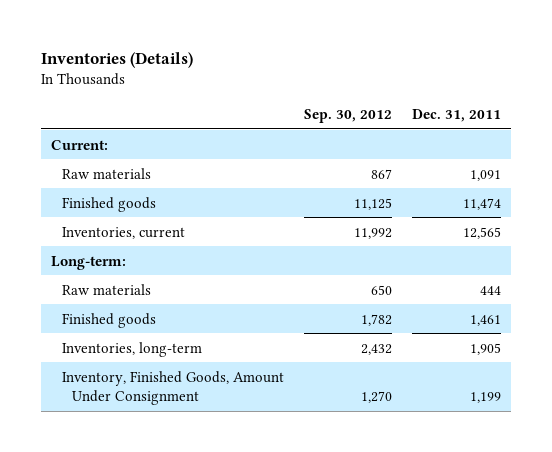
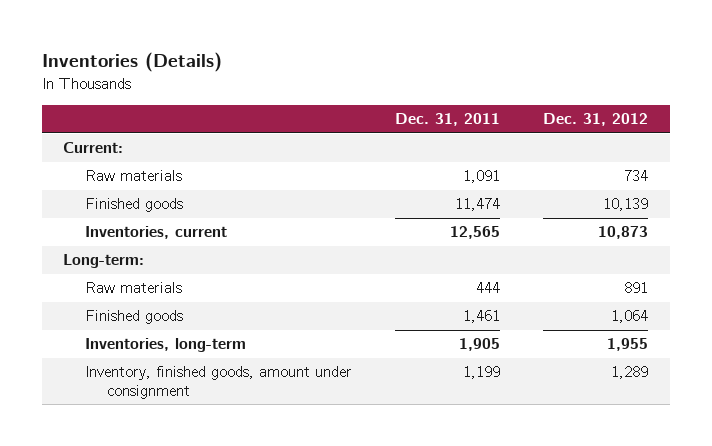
- | Sep. 30, 2012 | Dec. 31, 2011
+ | Dec. 31, 2011 | Dec. 31, 2012
- Inventory, Finished Goods, Amount Under Consignment | 1,270 | 1,199
+ Inventory, finished goods, amount under consignment | 1,199 | 1,289

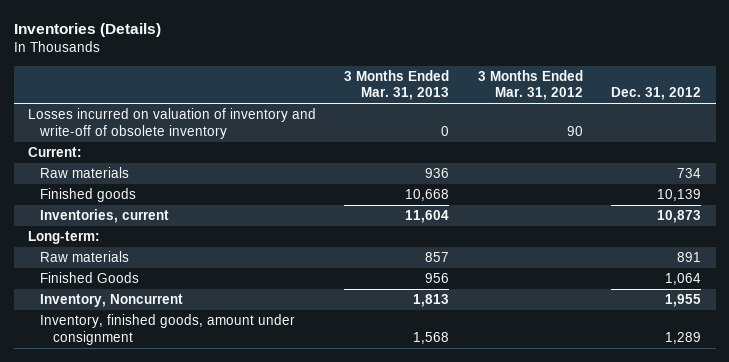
- | Dec. 31, 2011 | Dec. 31, 2012
+ | 3 Months Ended Mar. 31, 2013 | 3 Months Ended Mar. 31, 2012 | Dec. 31, 2012
+ Losses incurred on valuation of inventory and write-off of obsolete inventory | 0 | 90 |
- Finished goods | 1,461 | 1,064
- Inventories, long-term | 1,905 | 1,955
+ Finished Goods | 956 | | 1,064
+ Inventory, Noncurrent | 1,813 | | 1,955

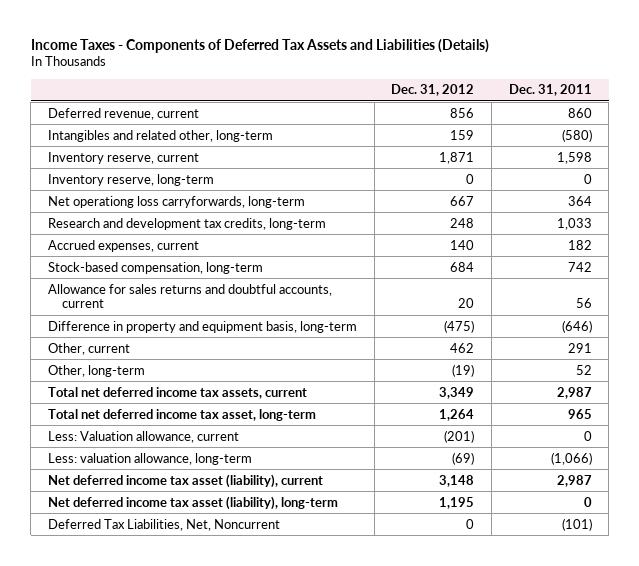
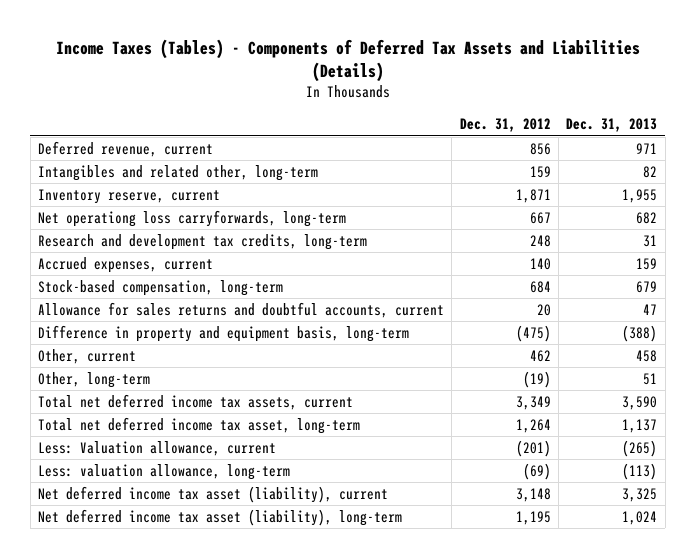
- Income Taxes - Components of Deferred Tax Assets and Liabilities (Details)
+ Income Taxes (Tables) - Components of Deferred Tax Assets and Liabilities (Details)
- | Dec. 31, 2012 | Dec. 31, 2011
+ | Dec. 31, 2012 | Dec. 31, 2013
- Inventory reserve, long-term | 0 | 0
- Deferred Tax Liabilities, Net, Noncurrent | 0 | (101)

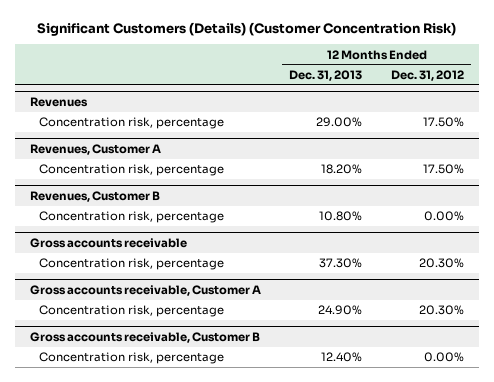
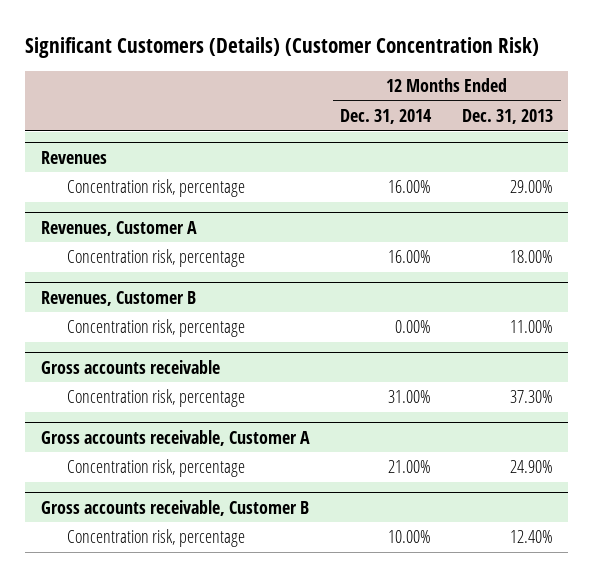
- | 12 Months Ended Dec. 31, 2013 | 12 Months Ended Dec. 31, 2012
+ | 12 Months Ended Dec. 31, 2014 | 12 Months Ended Dec. 31, 2013
@ Revenues, Customer A
- Concentration risk, percentage | 18.20% | 17.50%
+ Concentration risk, percentage | 16.00% | 18.00%
@ Revenues, Customer B
- Concentration risk, percentage | 10.80% | 0.00%
+ Concentration risk, percentage | 0.00% | 11.00%

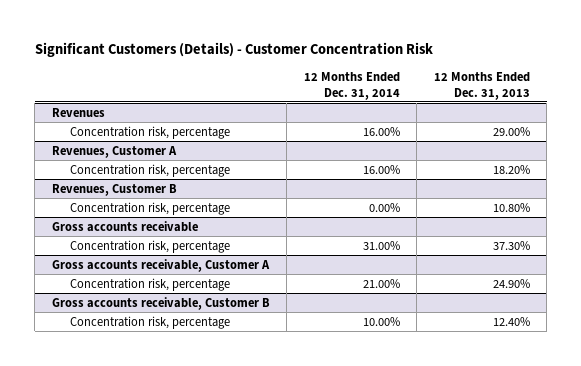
- Significant Customers (Details) (Customer Concentration Risk)
+ Significant Customers (Details) - Customer Concentration Risk
@ Revenues, Customer A
- Concentration risk, percentage | 16.00% | 18.00%
+ Concentration risk, percentage | 16.00% | 18.20%
@ Revenues, Customer B
- Concentration risk, percentage | 0.00% | 11.00%
+ Concentration risk, percentage | 0.00% | 10.80%

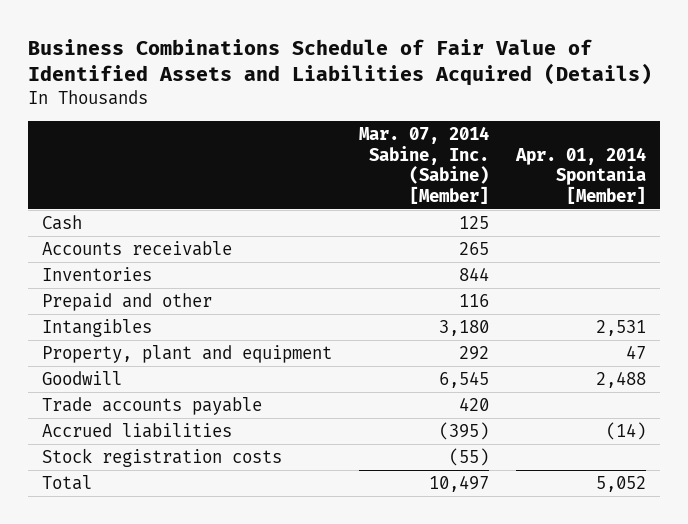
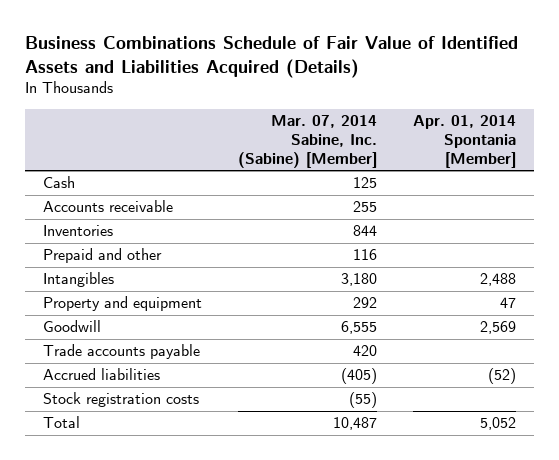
- Accounts receivable | 265 |
+ Accounts receivable | 255 |
- Intangibles | 3,180 | 2,531
- Property, plant and equipment | 292 | 47
- Goodwill | 6,545 | 2,488
+ Intangibles | 3,180 | 2,488
+ Property and equipment | 292 | 47
+ Goodwill | 6,555 | 2,569
- Accrued liabilities | (395) | (14)
+ Accrued liabilities | (405) | (52)
- Total | 10,497 | 5,052
+ Total | 10,487 | 5,052

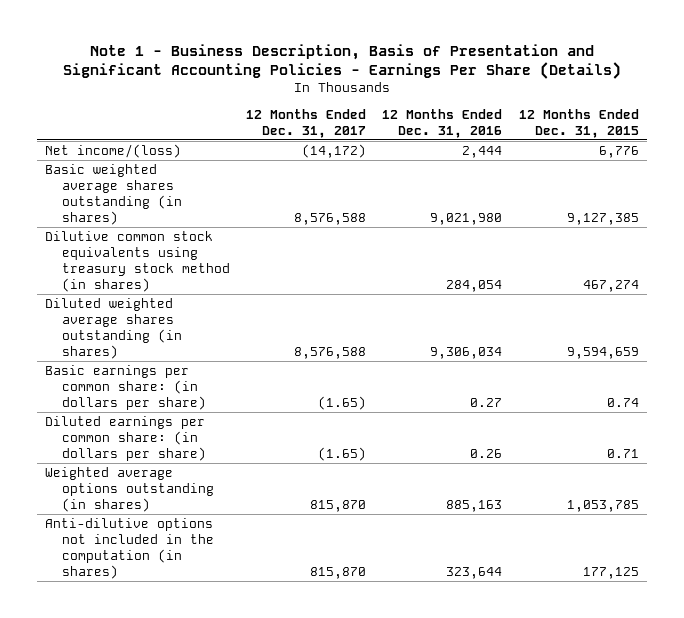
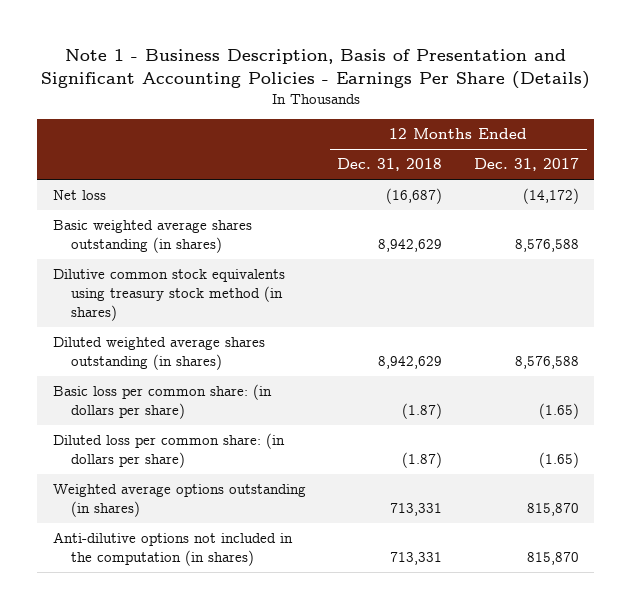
- | 12 Months Ended Dec. 31, 2017 | 12 Months Ended Dec. 31, 2016 | 12 Months Ended Dec. 31, 2015
+ | 12 Months Ended Dec. 31, 2018 | 12 Months Ended Dec. 31, 2017
- Net income/(loss) | (14,172) | 2,444 | 6,776
+ Net loss | (16,687) | (14,172)
- Basic earnings per common share: (in dollars per share) | (1.65) | 0.27 | 0.74
- Diluted earnings per common share: (in dollars per share) | (1.65) | 0.26 | 0.71
+ Basic loss per common share: (in dollars per share) | (1.87) | (1.65)
+ Diluted loss per common share: (in dollars per share) | (1.87) | (1.65)

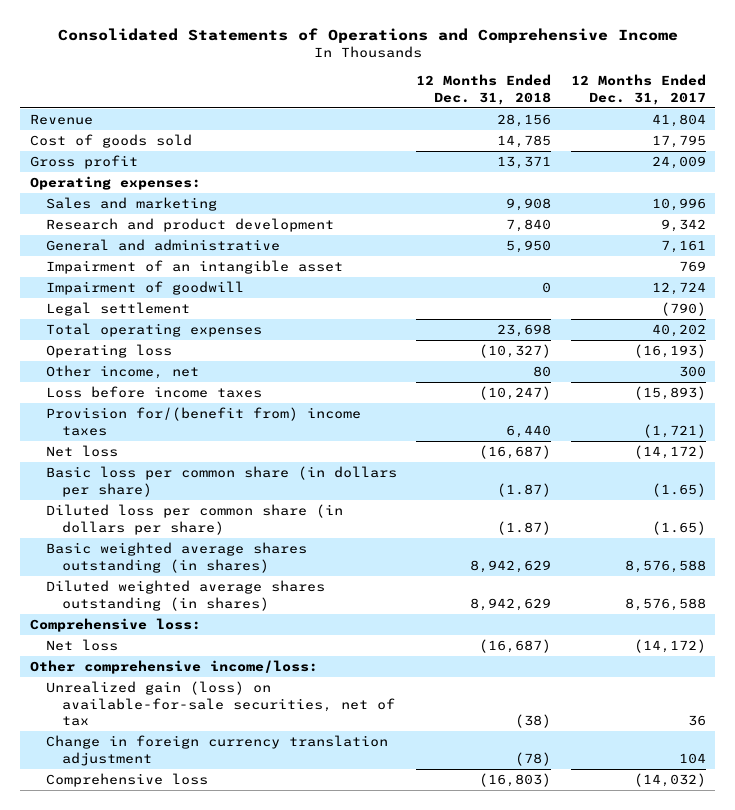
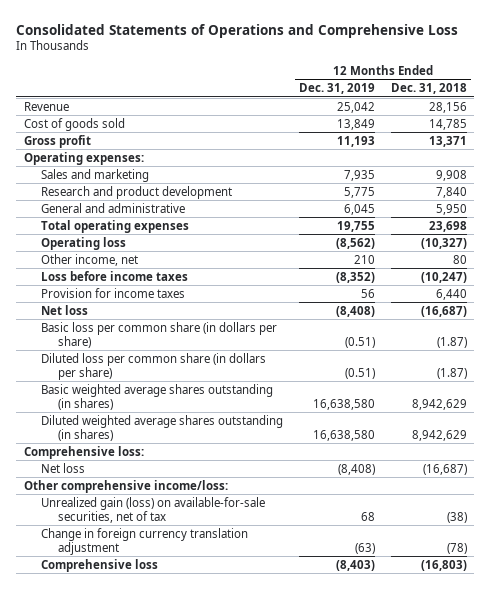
- Consolidated Statements of Operations and Comprehensive Income
+ Consolidated Statements of Operations and Comprehensive Loss
- | 12 Months Ended Dec. 31, 2018 | 12 Months Ended Dec. 31, 2017
+ | 12 Months Ended Dec. 31, 2019 | 12 Months Ended Dec. 31, 2018
- Impairment of an intangible asset | | 769
- Impairment of goodwill | 0 | 12,724
- Legal settlement | | (790)
- Provision for/(benefit from) income taxes | 6,440 | (1,721)
+ Provision for income taxes | 56 | 6,440

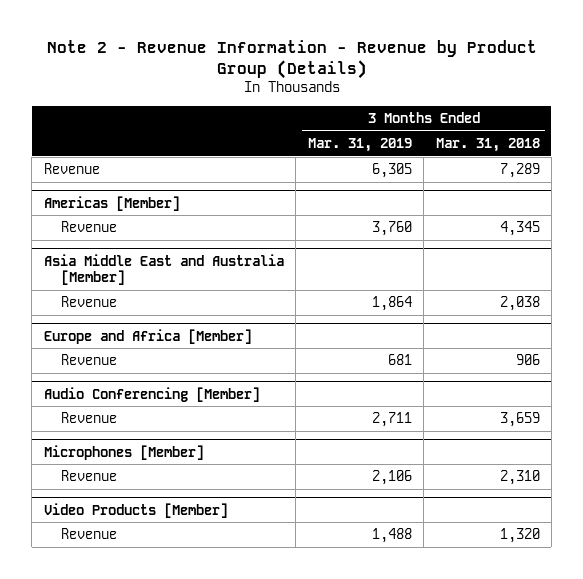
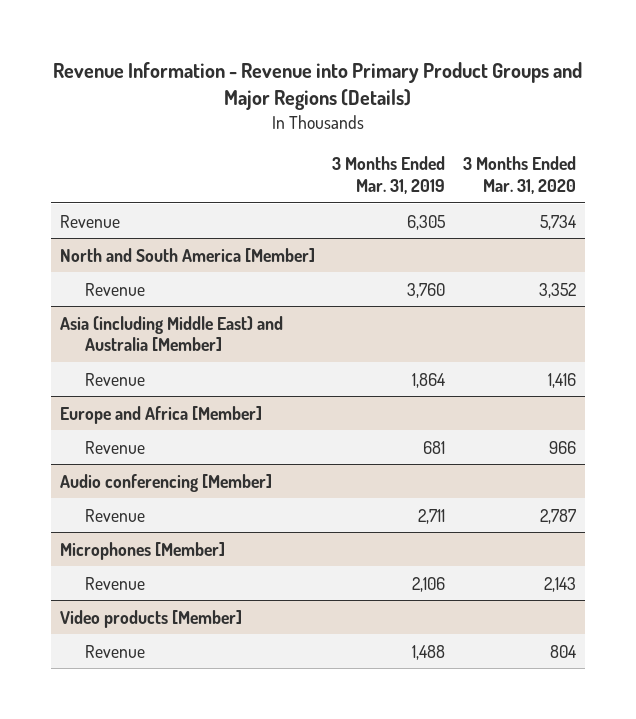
- Note 2 - Revenue Information - Revenue by Product Group (Details)
+ Revenue Information - Revenue into Primary Product Groups and Major Regions (Details)
- | 3 Months Ended Mar. 31, 2019 | 3 Months Ended Mar. 31, 2018
+ | 3 Months Ended Mar. 31, 2019 | 3 Months Ended Mar. 31, 2020
- Americas [Member]
+ North and South America [Member]
- Asia Middle East and Australia [Member]
+ Asia (including Middle East) and Australia [Member]
- Audio Conferencing [Member]
+ Audio conferencing [Member]
- Video Products [Member]
+ Video products [Member]

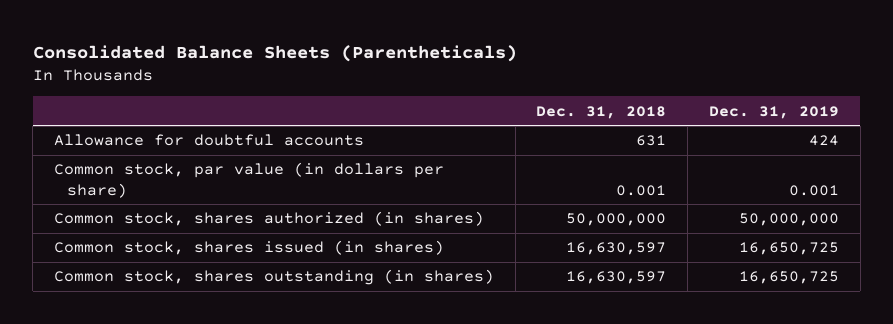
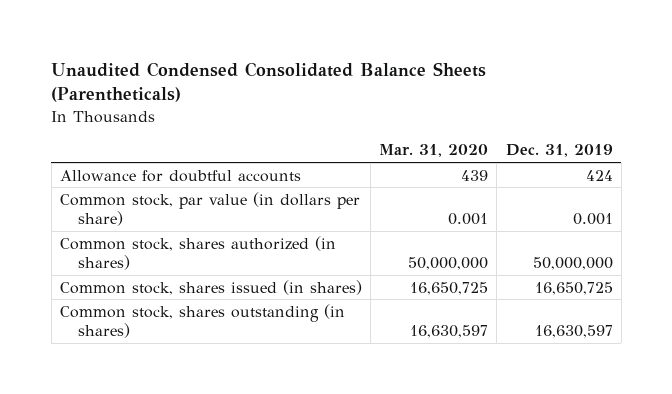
- Consolidated Balance Sheets (Parentheticals)
+ Unaudited Condensed Consolidated Balance Sheets (Parentheticals)
- | Dec. 31, 2018 | Dec. 31, 2019
+ | Mar. 31, 2020 | Dec. 31, 2019
- Common stock, shares outstanding (in shares) | 16,630,597 | 16,650,725
+ Common stock, shares outstanding (in shares) | 16,630,597 | 16,630,597

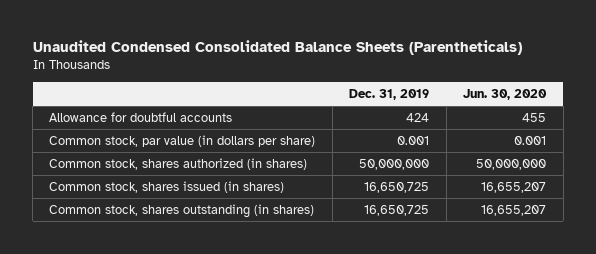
- | Mar. 31, 2020 | Dec. 31, 2019
+ | Dec. 31, 2019 | Jun. 30, 2020
- Common stock, shares outstanding (in shares) | 16,630,597 | 16,630,597
+ Common stock, shares outstanding (in shares) | 16,650,725 | 16,655,207

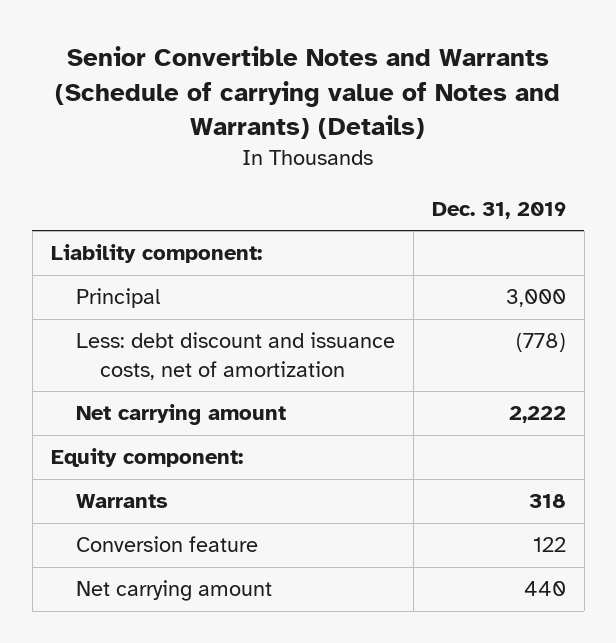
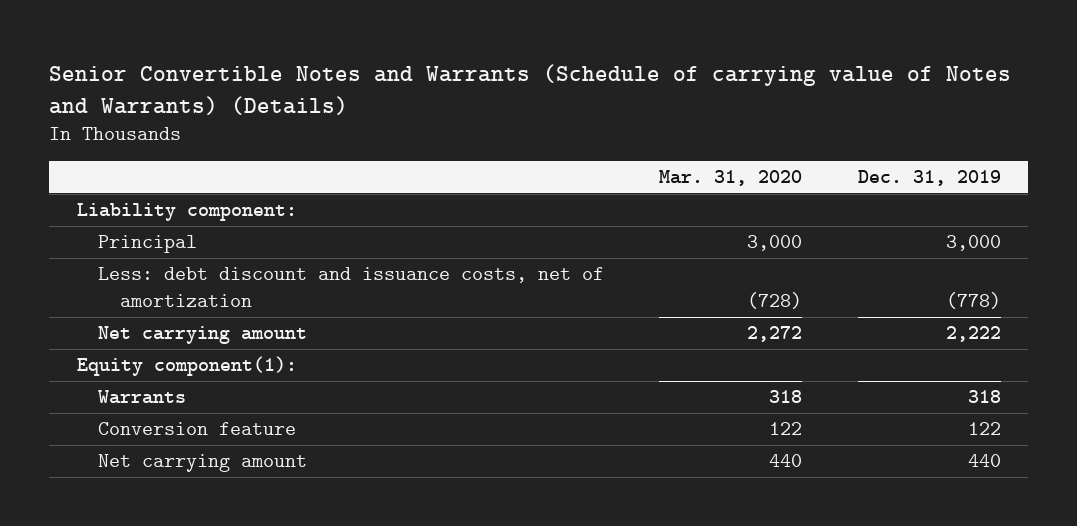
- | Dec. 31, 2019
+ | Mar. 31, 2020 | Dec. 31, 2019
- Equity component:
+ Equity component(1):

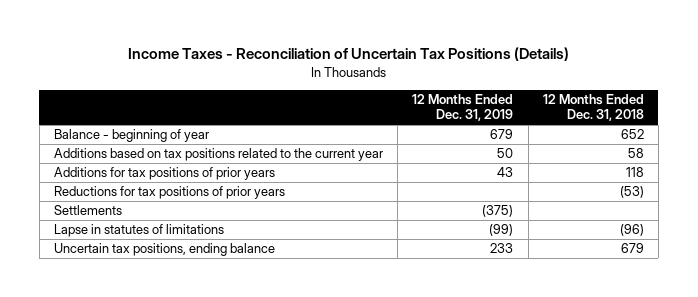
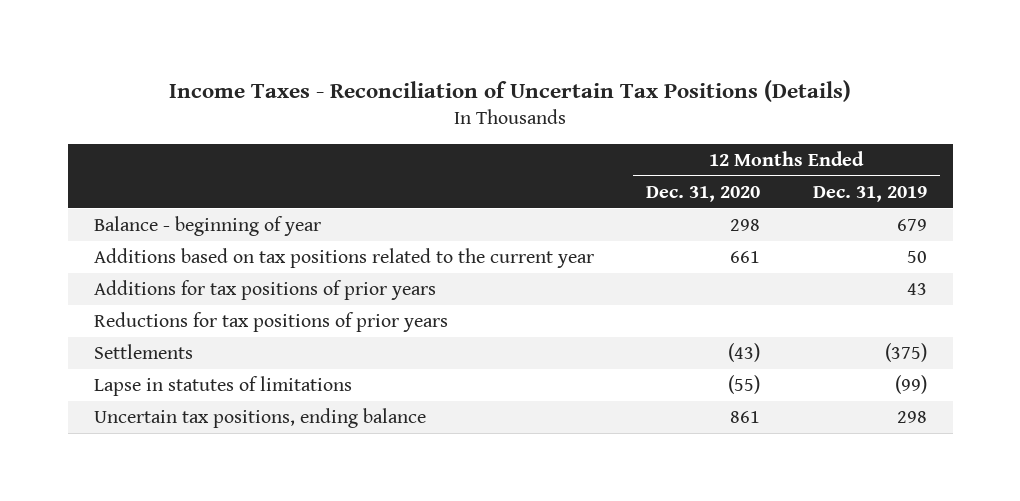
- | 12 Months Ended Dec. 31, 2019 | 12 Months Ended Dec. 31, 2018
+ | 12 Months Ended Dec. 31, 2020 | 12 Months Ended Dec. 31, 2019
- Uncertain tax positions, ending balance | 233 | 679
+ Uncertain tax positions, ending balance | 861 | 298

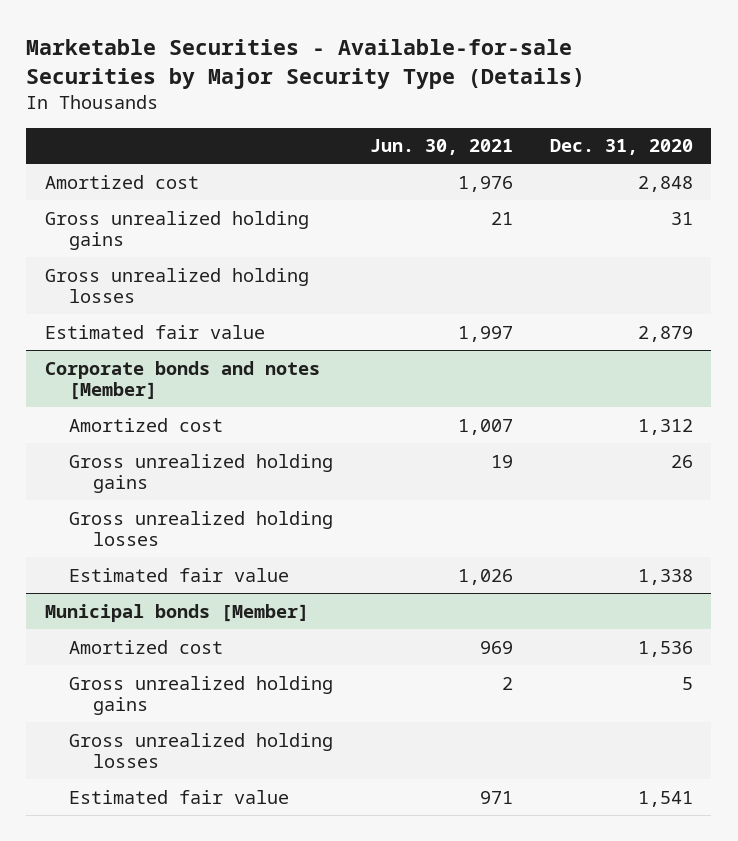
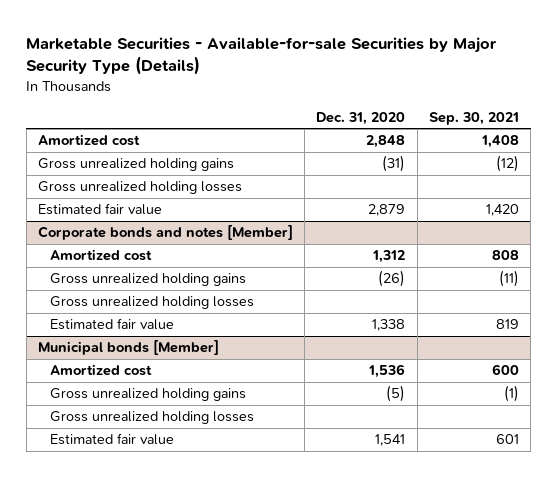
- | Jun. 30, 2021 | Dec. 31, 2020
+ | Dec. 31, 2020 | Sep. 30, 2021
- Gross unrealized holding gains | 21 | 31
+ Gross unrealized holding gains | (31) | (12)
@ Corporate bonds and notes [Member]
- Gross unrealized holding gains | 19 | 26
+ Gross unrealized holding gains | (26) | (11)
@ Municipal bonds [Member]
- Gross unrealized holding gains | 2 | 5
+ Gross unrealized holding gains | (5) | (1)

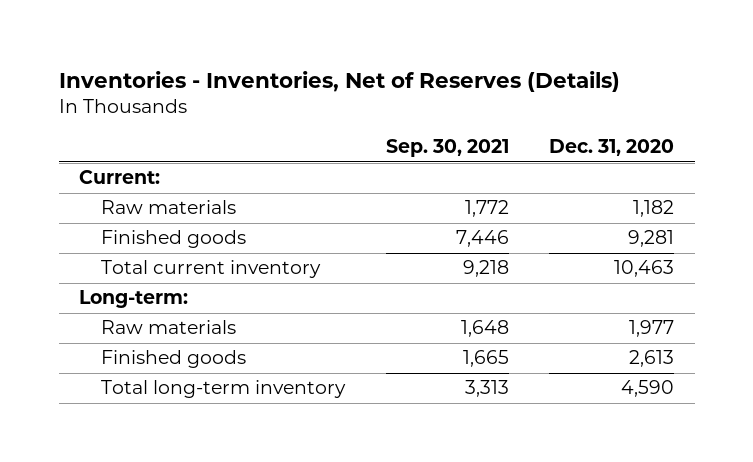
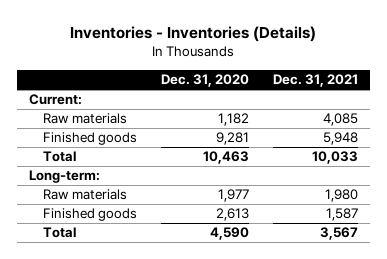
- Inventories - Inventories, Net of Reserves (Details)
+ Inventories - Inventories (Details)
- | Sep. 30, 2021 | Dec. 31, 2020
+ | Dec. 31, 2020 | Dec. 31, 2021
- Total current inventory | 9,218 | 10,463
+ Total | 10,463 | 10,033
- Total long-term inventory | 3,313 | 4,590
+ Total | 4,590 | 3,567

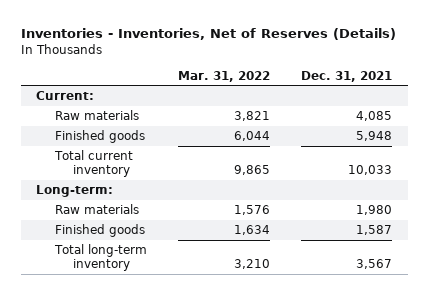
- Inventories - Inventories (Details)
+ Inventories - Inventories, Net of Reserves (Details)
- | Dec. 31, 2020 | Dec. 31, 2021
+ | Mar. 31, 2022 | Dec. 31, 2021
- Total | 10,463 | 10,033
+ Total current inventory | 9,865 | 10,033
- Total | 4,590 | 3,567
+ Total long-term inventory | 3,210 | 3,567

